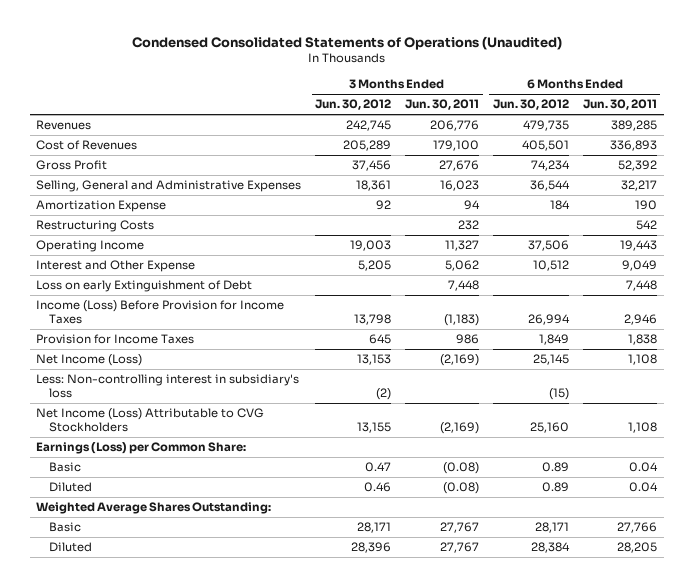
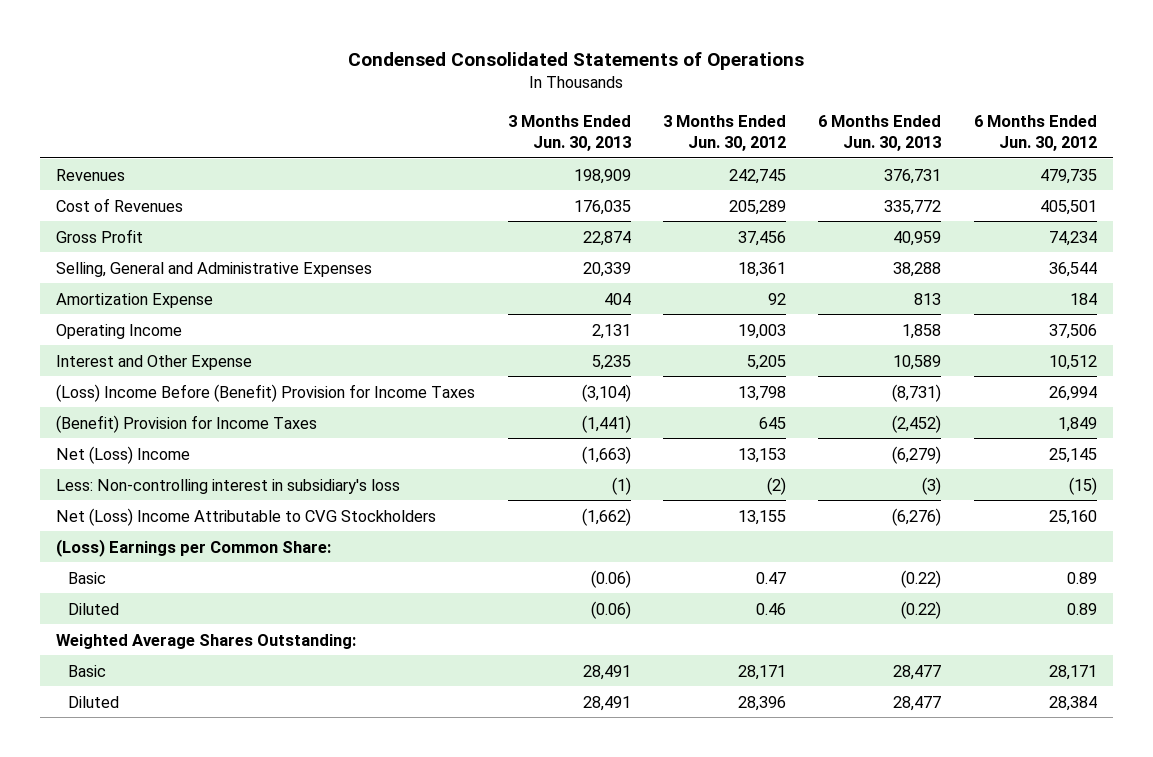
- Condensed Consolidated Statements of Operations (Unaudited)
+ Condensed Consolidated Statements of Operations
- | 3 Months Ended Jun. 30, 2012 | 3 Months Ended Jun. 30, 2011 | 6 Months Ended Jun. 30, 2012 | 6 Months Ended Jun. 30, 2011
+ | 3 Months Ended Jun. 30, 2013 | 3 Months Ended Jun. 30, 2012 | 6 Months Ended Jun. 30, 2013 | 6 Months Ended Jun. 30, 2012
- Restructuring Costs | | 232 | | 542
- Loss on early Extinguishment of Debt | | 7,448 | | 7,448
- Income (Loss) Before Provision for Income Taxes | 13,798 | (1,183) | 26,994 | 2,946
- Provision for Income Taxes | 645 | 986 | 1,849 | 1,838
- Net Income (Loss) | 13,153 | (2,169) | 25,145 | 1,108
+ (Loss) Income Before (Benefit) Provision for Income Taxes | (3,104) | 13,798 | (8,731) | 26,994
+ (Benefit) Provision for Income Taxes | (1,441) | 645 | (2,452) | 1,849
+ Net (Loss) Income | (1,663) | 13,153 | (6,279) | 25,145
- Net Income (Loss) Attributable to CVG Stockholders | 13,155 | (2,169) | 25,160 | 1,108
- Earnings (Loss) per Common Share:
+ Net (Loss) Income Attributable to CVG Stockholders | (1,662) | 13,155 | (6,276) | 25,160
+ (Loss) Earnings per Common Share:

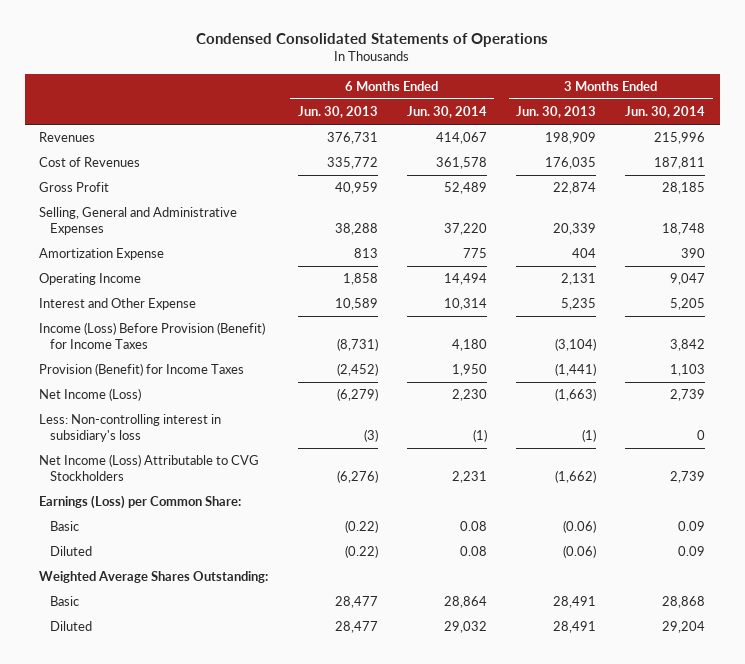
- | 3 Months Ended Jun. 30, 2013 | 3 Months Ended Jun. 30, 2012 | 6 Months Ended Jun. 30, 2013 | 6 Months Ended Jun. 30, 2012
+ | 6 Months Ended Jun. 30, 2013 | 6 Months Ended Jun. 30, 2014 | 3 Months Ended Jun. 30, 2013 | 3 Months Ended Jun. 30, 2014
- (Loss) Income Before (Benefit) Provision for Income Taxes | (3,104) | 13,798 | (8,731) | 26,994
- (Benefit) Provision for Income Taxes | (1,441) | 645 | (2,452) | 1,849
- Net (Loss) Income | (1,663) | 13,153 | (6,279) | 25,145
+ Income (Loss) Before Provision (Benefit) for Income Taxes | (8,731) | 4,180 | (3,104) | 3,842
+ Provision (Benefit) for Income Taxes | (2,452) | 1,950 | (1,441) | 1,103
+ Net Income (Loss) | (6,279) | 2,230 | (1,663) | 2,739
- Net (Loss) Income Attributable to CVG Stockholders | (1,662) | 13,155 | (6,276) | 25,160
- (Loss) Earnings per Common Share:
+ Net Income (Loss) Attributable to CVG Stockholders | (6,276) | 2,231 | (1,662) | 2,739
+ Earnings (Loss) per Common Share:

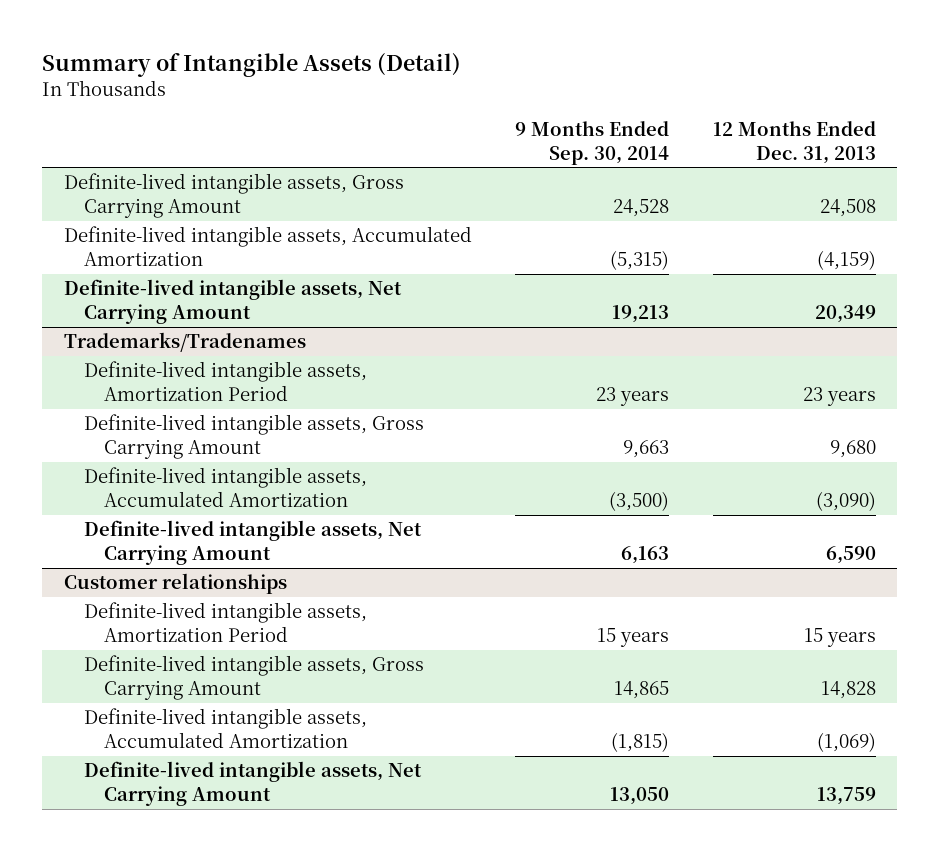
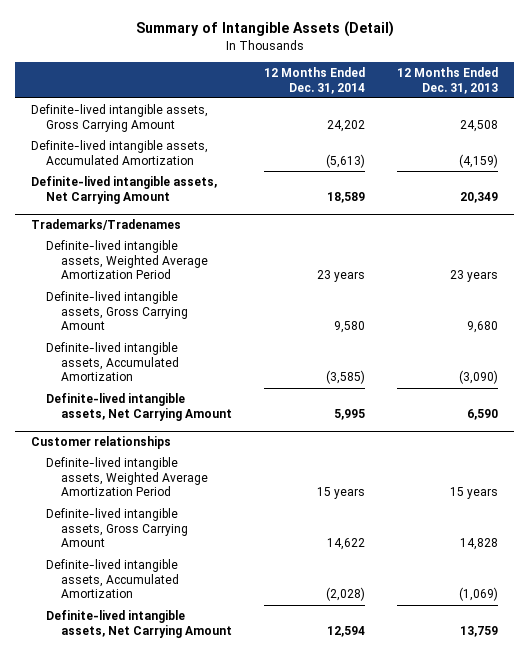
- | 9 Months Ended Sep. 30, 2014 | 12 Months Ended Dec. 31, 2013
+ | 12 Months Ended Dec. 31, 2014 | 12 Months Ended Dec. 31, 2013
@ Trademarks/Tradenames
- Definite-lived intangible assets, Amortization Period | 23 years | 23 years
+ Definite-lived intangible assets, Weighted Average Amortization Period | 23 years | 23 years
@ Customer relationships
- Definite-lived intangible assets, Amortization Period | 15 years | 15 years
+ Definite-lived intangible assets, Weighted Average Amortization Period | 15 years | 15 years

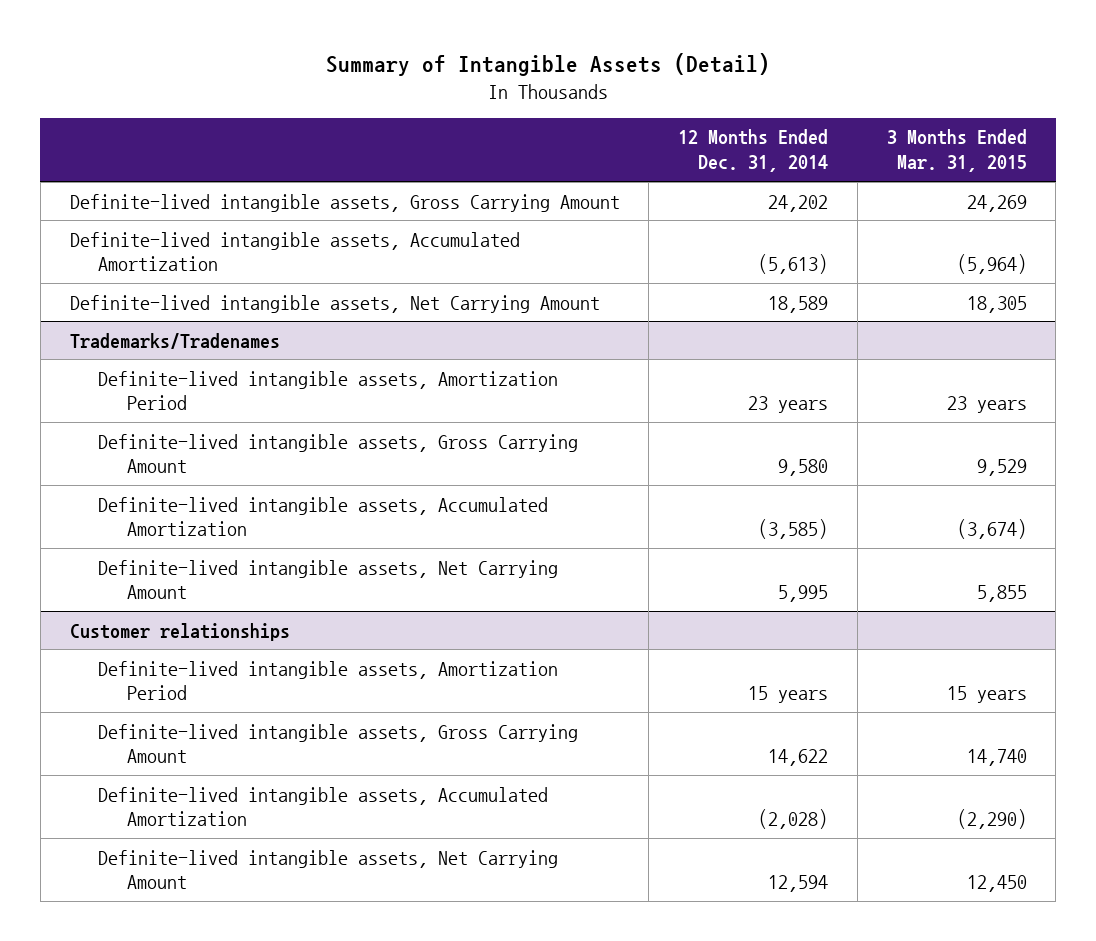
- | 12 Months Ended Dec. 31, 2014 | 12 Months Ended Dec. 31, 2013
+ | 12 Months Ended Dec. 31, 2014 | 3 Months Ended Mar. 31, 2015
@ Trademarks/Tradenames
- Definite-lived intangible assets, Weighted Average Amortization Period | 23 years | 23 years
+ Definite-lived intangible assets, Amortization Period | 23 years | 23 years
@ Customer relationships
- Definite-lived intangible assets, Weighted Average Amortization Period | 15 years | 15 years
+ Definite-lived intangible assets, Amortization Period | 15 years | 15 years

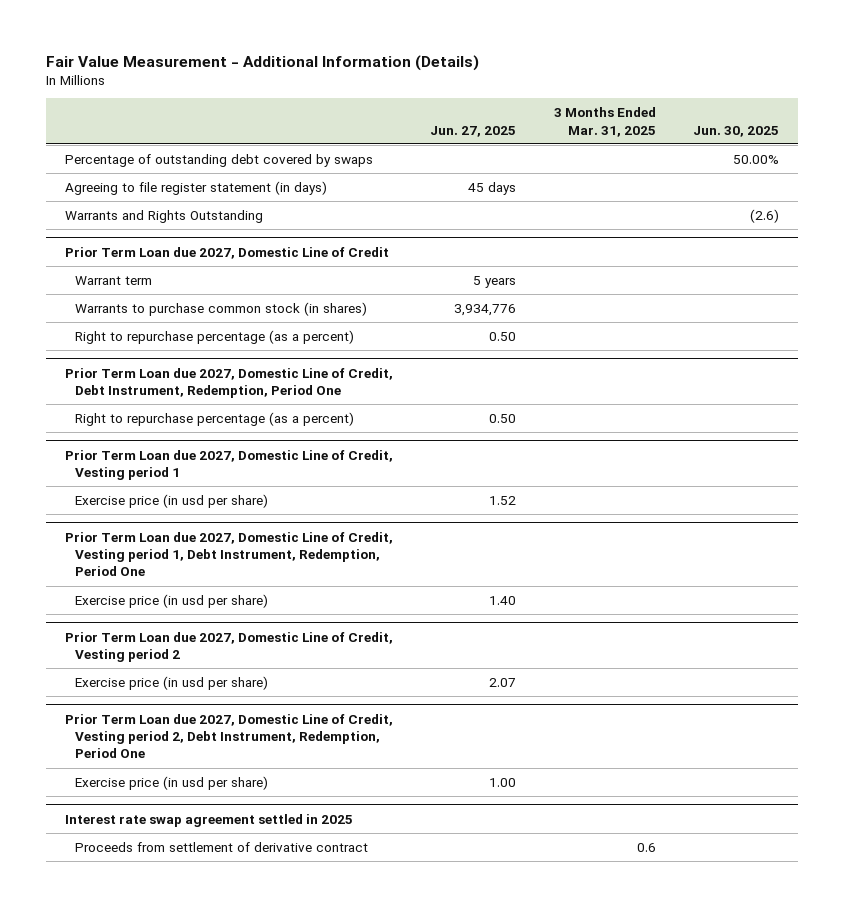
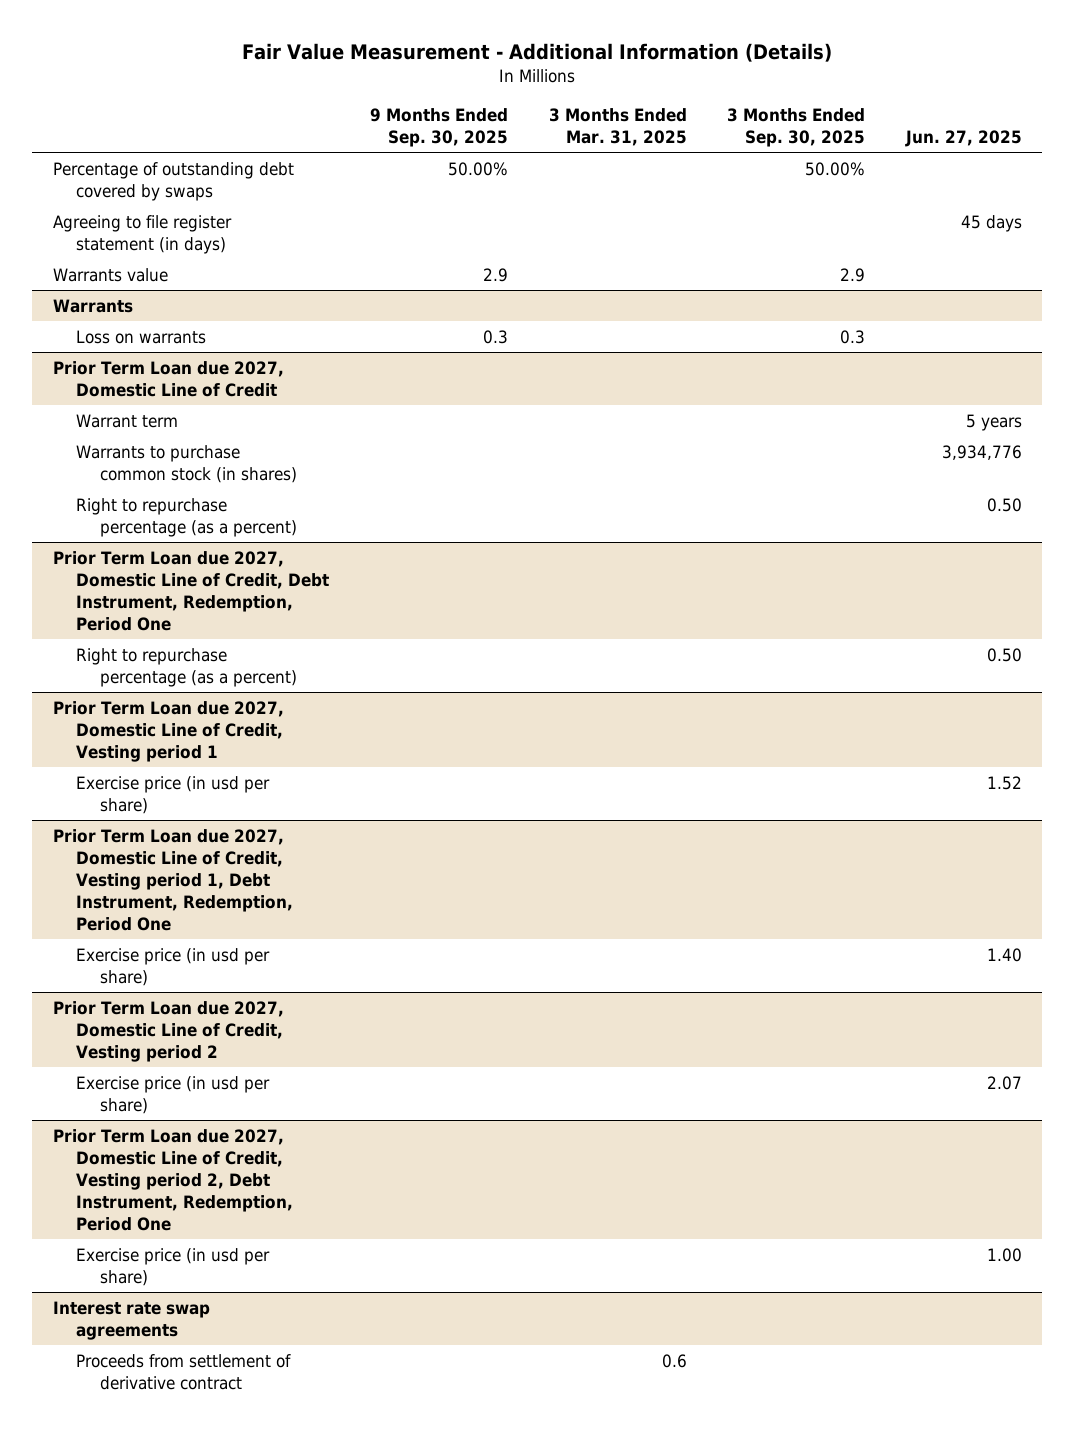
- | Jun. 27, 2025 | 3 Months Ended Mar. 31, 2025 | Jun. 30, 2025
+ | 9 Months Ended Sep. 30, 2025 | 3 Months Ended Mar. 31, 2025 | 3 Months Ended Sep. 30, 2025 | Jun. 27, 2025
- Warrants and Rights Outstanding | | | (2.6)
+ Warrants value | 2.9 | | 2.9 |
+ Warrants
+ Loss on warrants | 0.3 | | 0.3 |
- Interest rate swap agreement settled in 2025
+ Interest rate swap agreements

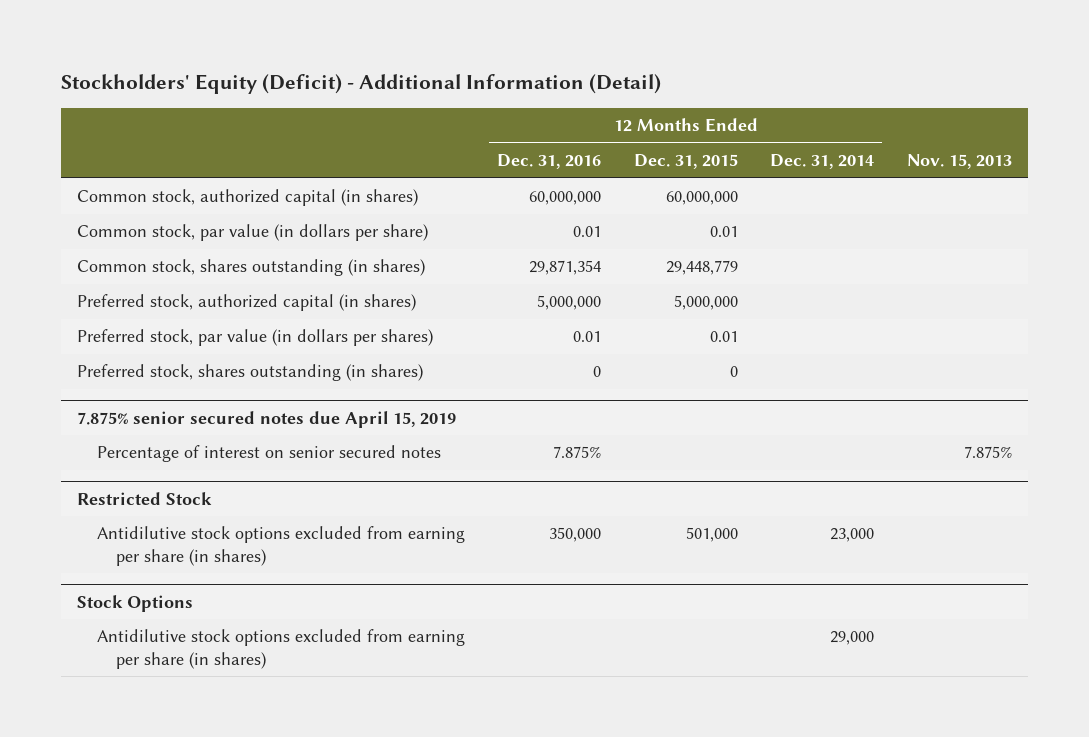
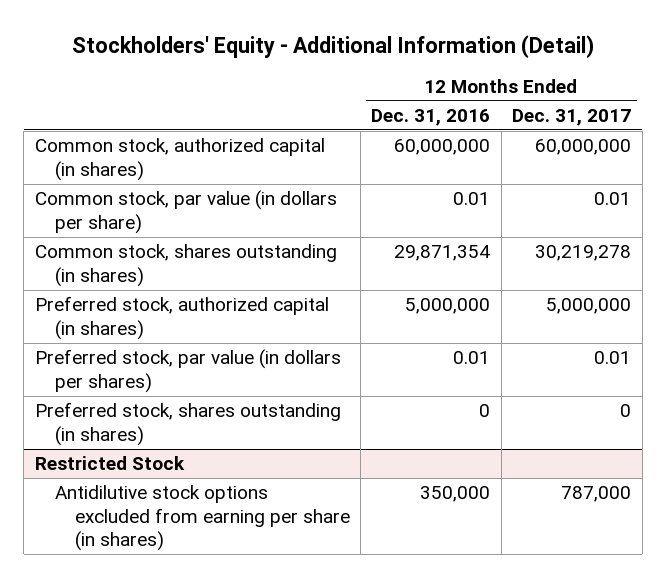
- Stockholders' Equity (Deficit) - Additional Information (Detail)
+ Stockholders' Equity - Additional Information (Detail)
- | 12 Months Ended Dec. 31, 2016 | 12 Months Ended Dec. 31, 2015 | 12 Months Ended Dec. 31, 2014 | Nov. 15, 2013
+ | 12 Months Ended Dec. 31, 2016 | 12 Months Ended Dec. 31, 2017
- 7.875% senior secured notes due April 15, 2019
- Percentage of interest on senior secured notes | 7.875% | | | 7.875%
- Stock Options
- Antidilutive stock options excluded from earning per share (in shares) | | | 29,000 |

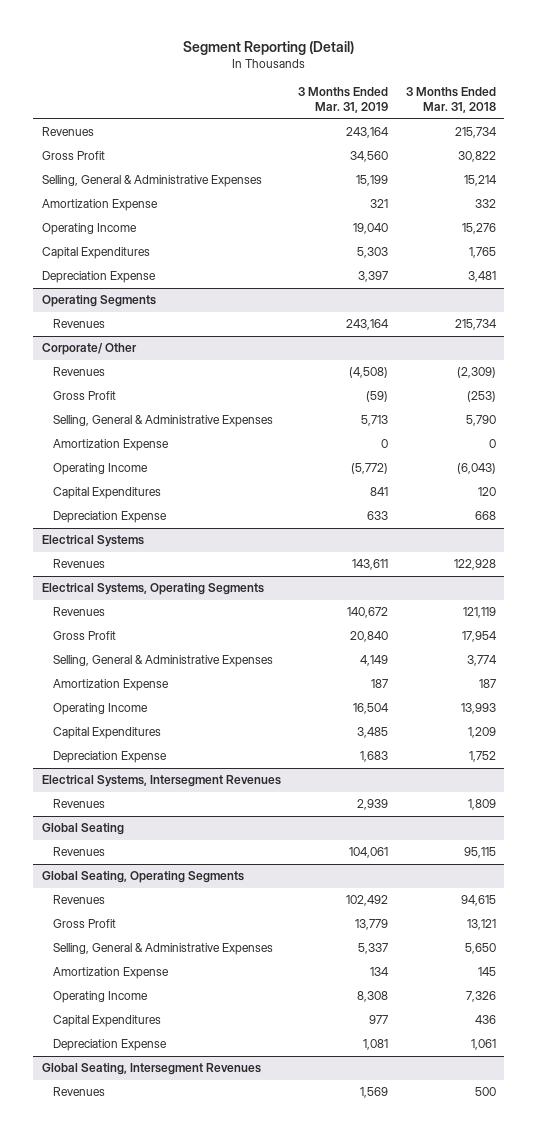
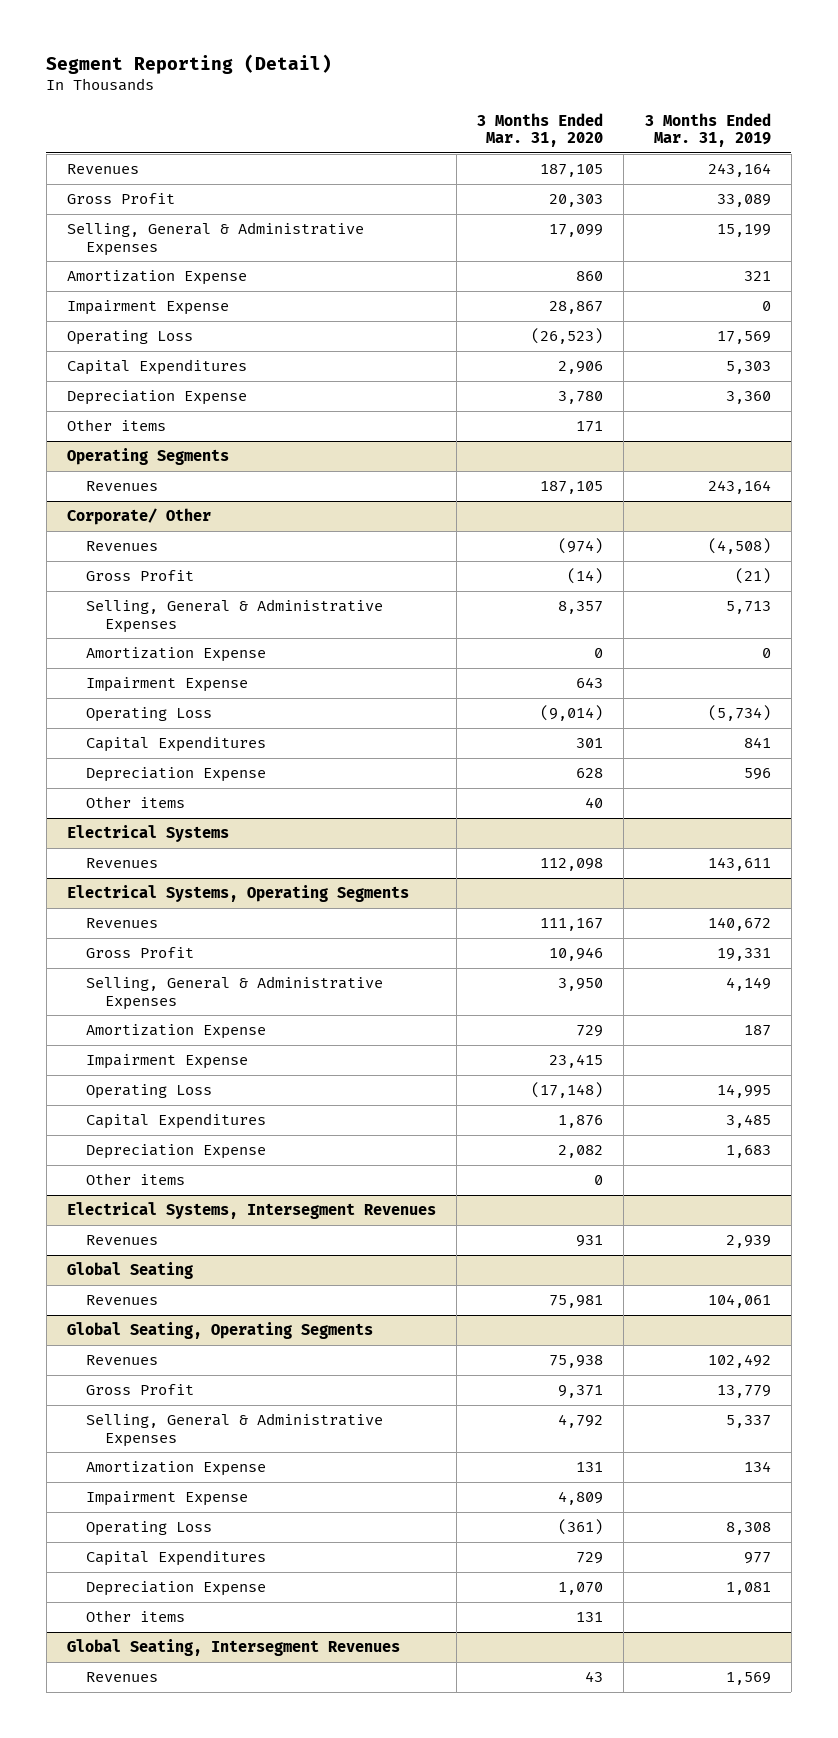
- | 3 Months Ended Mar. 31, 2019 | 3 Months Ended Mar. 31, 2018
+ | 3 Months Ended Mar. 31, 2020 | 3 Months Ended Mar. 31, 2019
- Gross Profit | 34,560 | 30,822
+ Gross Profit | 20,303 | 33,089
- Operating Income | 19,040 | 15,276
+ Impairment Expense | 28,867 | 0
+ Operating Loss | (26,523) | 17,569
- Depreciation Expense | 3,397 | 3,481
+ Depreciation Expense | 3,780 | 3,360
+ Other items | 171 |
@ Corporate/ Other
- Gross Profit | (59) | (253)
+ Gross Profit | (14) | (21)
- Operating Income | (5,772) | (6,043)
+ Impairment Expense | 643 |
+ Operating Loss | (9,014) | (5,734)
- Depreciation Expense | 633 | 668
+ Depreciation Expense | 628 | 596
+ Other items | 40 |
@ Electrical Systems, Operating Segments
- Gross Profit | 20,840 | 17,954
+ Gross Profit | 10,946 | 19,331
- Operating Income | 16,504 | 13,993
+ Impairment Expense | 23,415 |
+ Operating Loss | (17,148) | 14,995
+ Other items | 0 |
@ Global Seating, Operating Segments
- Operating Income | 8,308 | 7,326
+ Impairment Expense | 4,809 |
+ Operating Loss | (361) | 8,308
+ Other items | 131 |

